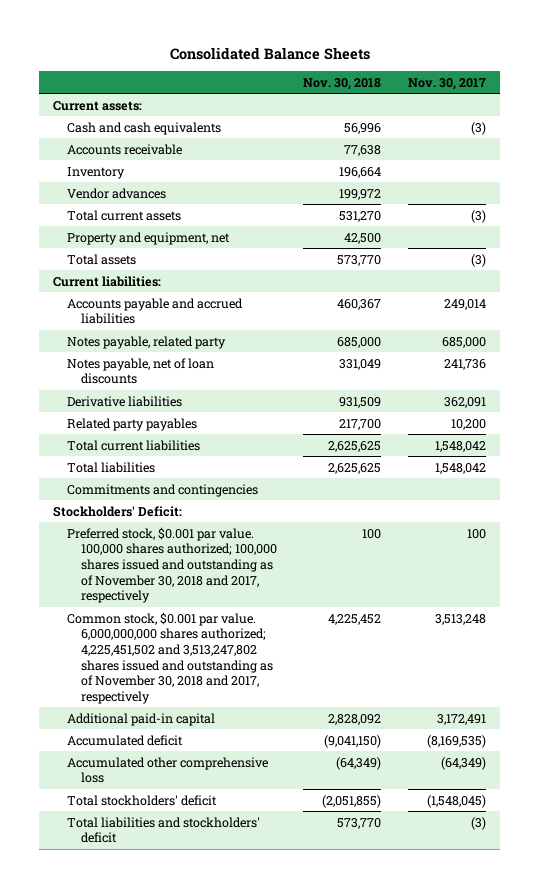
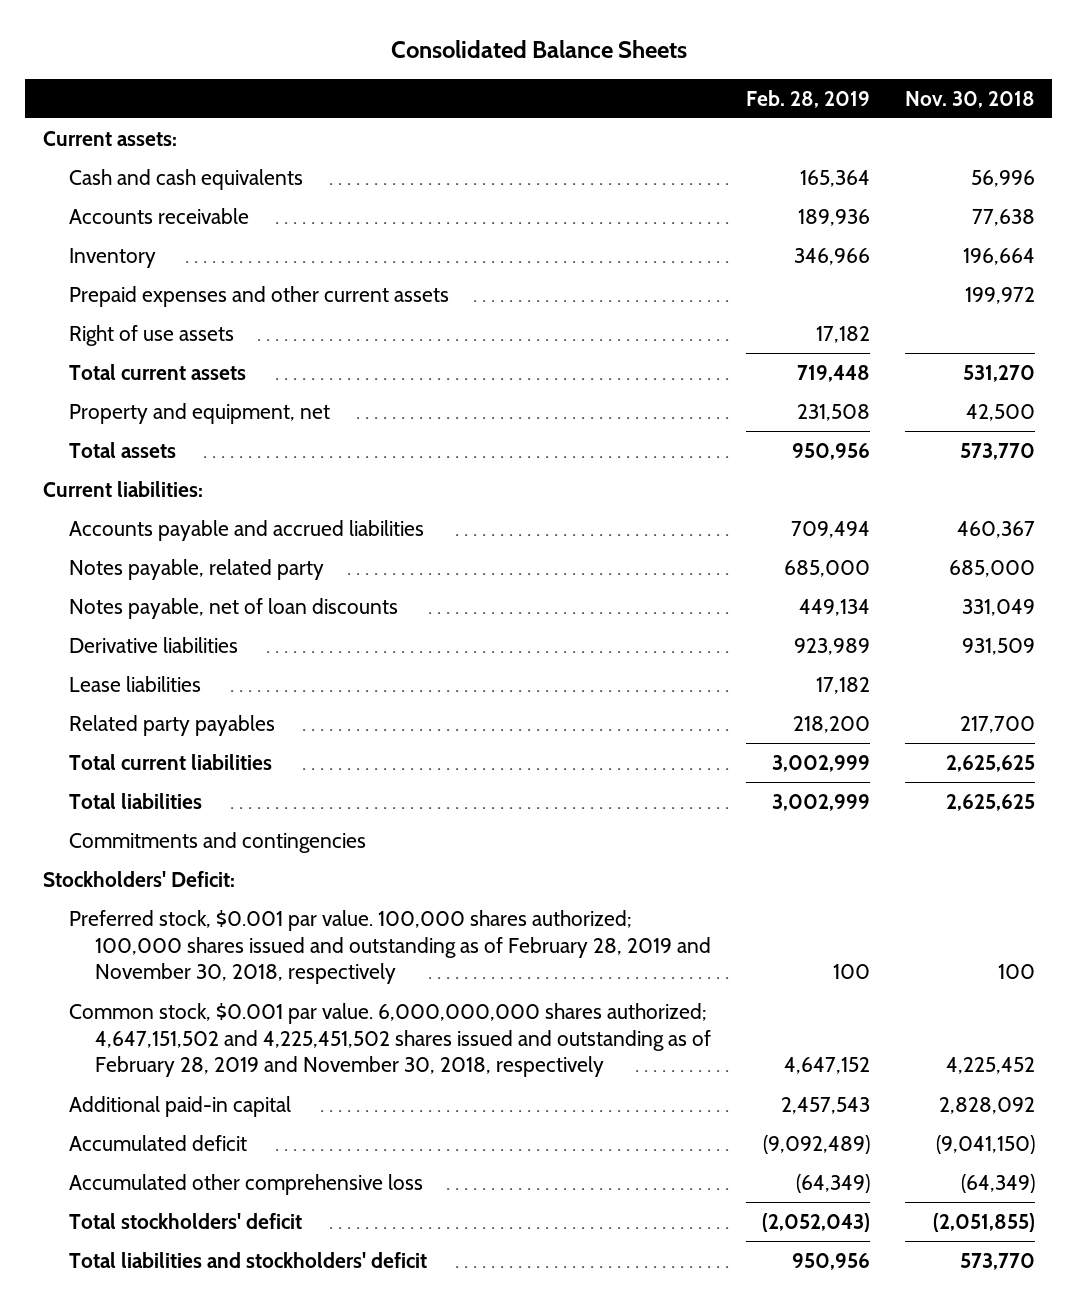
- | Nov. 30, 2018 | Nov. 30, 2017
+ | Feb. 28, 2019 | Nov. 30, 2018
- Vendor advances | 199,972 |
+ Prepaid expenses and other current assets | | 199,972
+ Right of use assets | 17,182 |
+ Lease liabilities | 17,182 |
- Preferred stock, $0.001 par value. 100,000 shares authorized; 100,000 shares issued and outstanding as of November 30, 2018 and 2017, respectively | 100 | 100
- Common stock, $0.001 par value. 6,000,000,000 shares authorized; 4,225,451,502 and 3,513,247,802 shares issued and outstanding as of November 30, 2018 and 2017, respectively | 4,225,452 | 3,513,248
+ Preferred stock, $0.001 par value. 100,000 shares authorized; 100,000 shares issued and outstanding as of February 28, 2019 and November 30, 2018, respectively | 100 | 100
+ Common stock, $0.001 par value. 6,000,000,000 shares authorized; 4,647,151,502 and 4,225,451,502 shares issued and outstanding as of February 28, 2019 and November 30, 2018, respectively | 4,647,152 | 4,225,452

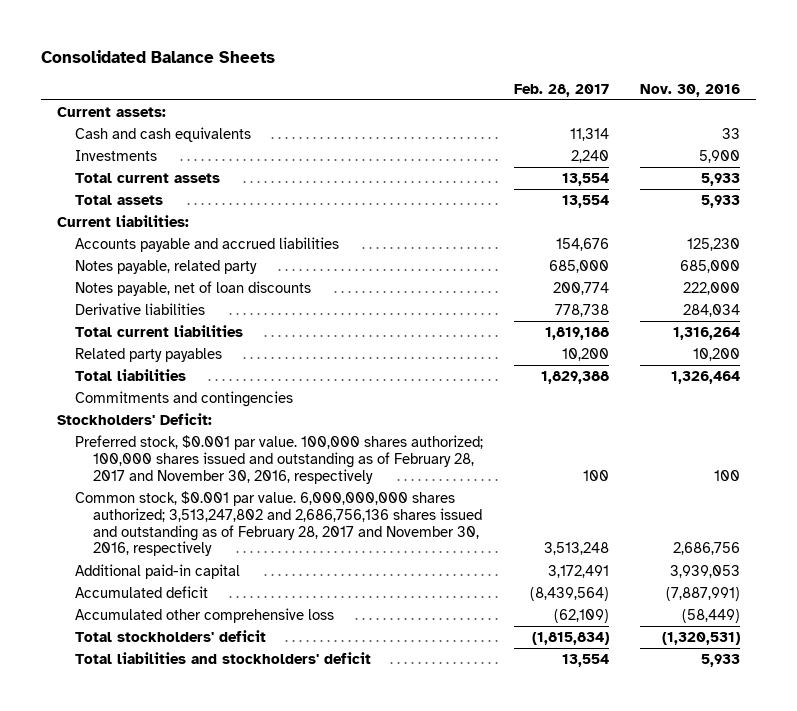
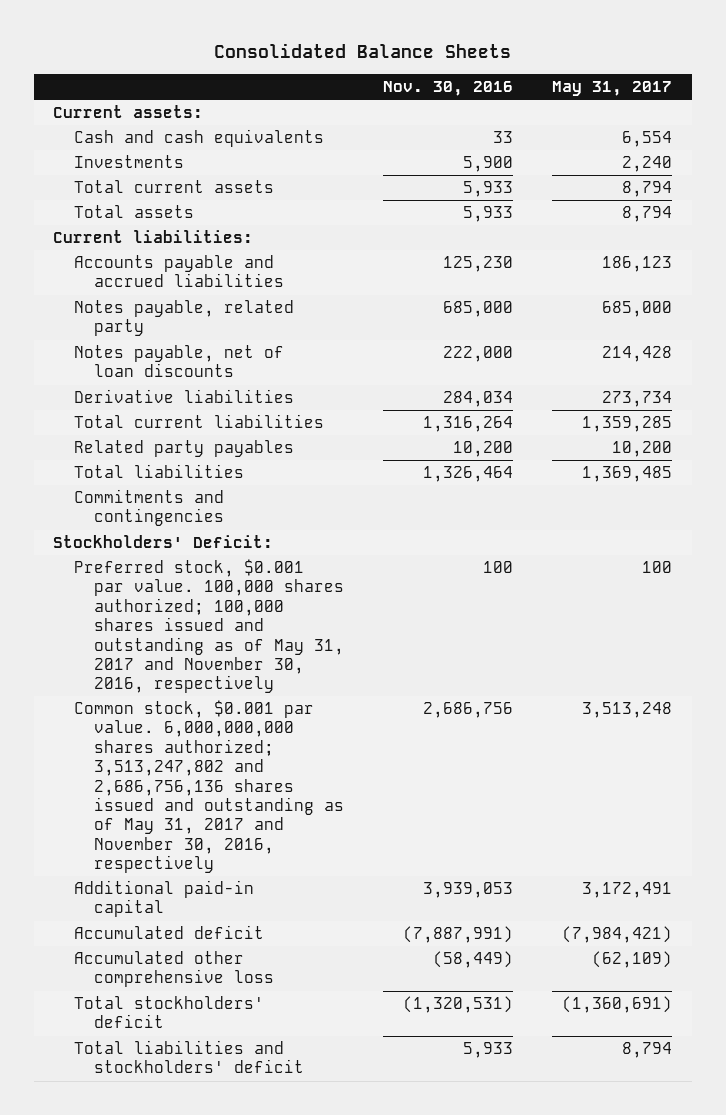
- | Feb. 28, 2017 | Nov. 30, 2016
+ | Nov. 30, 2016 | May 31, 2017
- Preferred stock, $0.001 par value. 100,000 shares authorized; 100,000 shares issued and outstanding as of February 28, 2017 and November 30, 2016, respectively | 100 | 100
- Common stock, $0.001 par value. 6,000,000,000 shares authorized; 3,513,247,802 and 2,686,756,136 shares issued and outstanding as of February 28, 2017 and November 30, 2016, respectively | 3,513,248 | 2,686,756
+ Preferred stock, $0.001 par value. 100,000 shares authorized; 100,000 shares issued and outstanding as of May 31, 2017 and November 30, 2016, respectively | 100 | 100
+ Common stock, $0.001 par value. 6,000,000,000 shares authorized; 3,513,247,802 and 2,686,756,136 shares issued and outstanding as of May 31, 2017 and November 30, 2016, respectively | 2,686,756 | 3,513,248

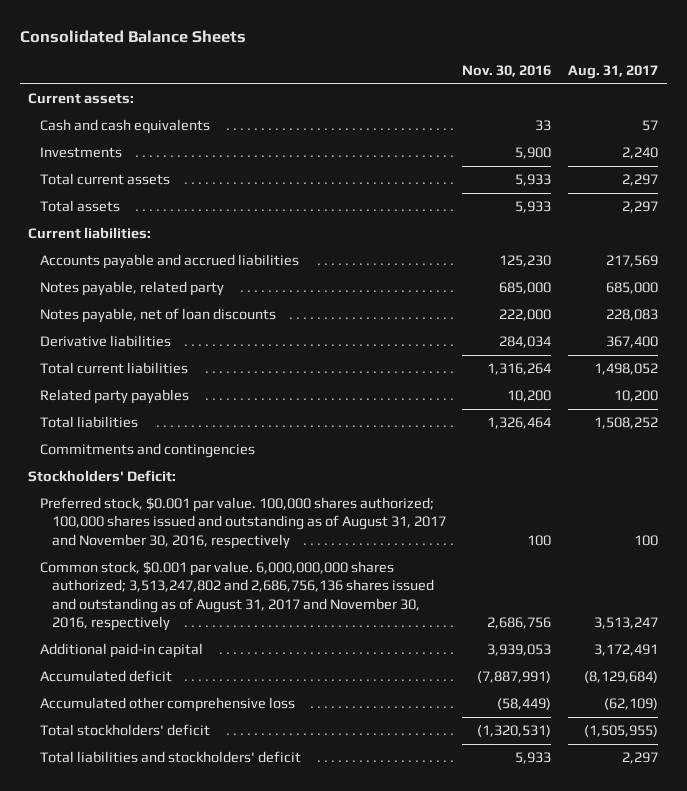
- | Nov. 30, 2016 | May 31, 2017
+ | Nov. 30, 2016 | Aug. 31, 2017
- Preferred stock, $0.001 par value. 100,000 shares authorized; 100,000 shares issued and outstanding as of May 31, 2017 and November 30, 2016, respectively | 100 | 100
- Common stock, $0.001 par value. 6,000,000,000 shares authorized; 3,513,247,802 and 2,686,756,136 shares issued and outstanding as of May 31, 2017 and November 30, 2016, respectively | 2,686,756 | 3,513,248
+ Preferred stock, $0.001 par value. 100,000 shares authorized; 100,000 shares issued and outstanding as of August 31, 2017 and November 30, 2016, respectively | 100 | 100
+ Common stock, $0.001 par value. 6,000,000,000 shares authorized; 3,513,247,802 and 2,686,756,136 shares issued and outstanding as of August 31, 2017 and November 30, 2016, respectively | 2,686,756 | 3,513,247

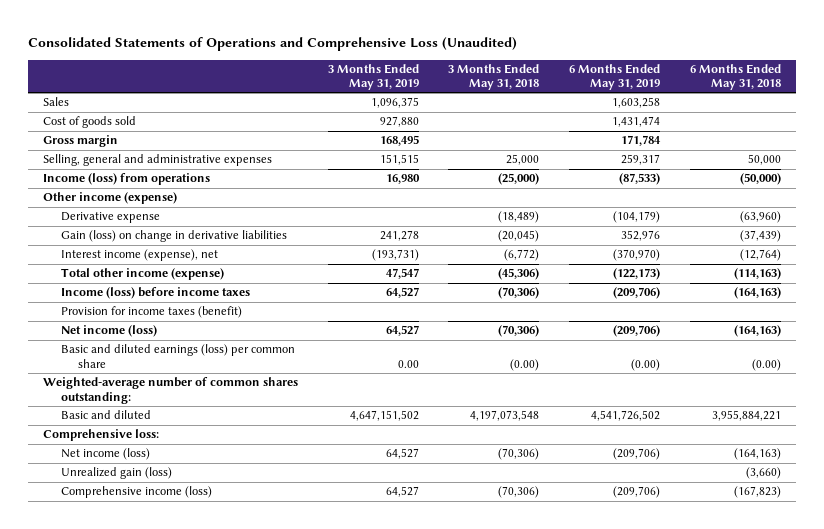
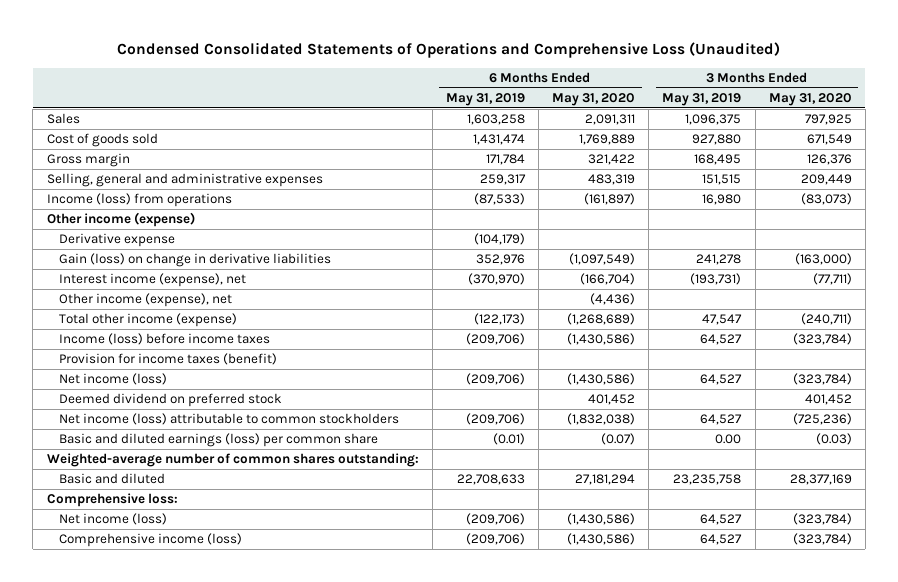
- Consolidated Statements of Operations and Comprehensive Loss (Unaudited)
+ Condensed Consolidated Statements of Operations and Comprehensive Loss (Unaudited)
- | 3 Months Ended May 31, 2019 | 3 Months Ended May 31, 2018 | 6 Months Ended May 31, 2019 | 6 Months Ended May 31, 2018
+ | 6 Months Ended May 31, 2019 | 6 Months Ended May 31, 2020 | 3 Months Ended May 31, 2019 | 3 Months Ended May 31, 2020
+ Other income (expense), net | | (4,436) | |
- Basic and diluted earnings (loss) per common share | 0.00 | (0.00) | (0.00) | (0.00)
+ Deemed dividend on preferred stock | | 401,452 | | 401,452
+ Net income (loss) attributable to common stockholders | (209,706) | (1,832,038) | 64,527 | (725,236)
+ Basic and diluted earnings (loss) per common share | (0.01) | (0.07) | 0.00 | (0.03)
- Basic and diluted | 4,647,151,502 | 4,197,073,548 | 4,541,726,502 | 3,955,884,221
+ Basic and diluted | 22,708,633 | 27,181,294 | 23,235,758 | 28,377,169
- Unrealized gain (loss) | | | | (3,660)

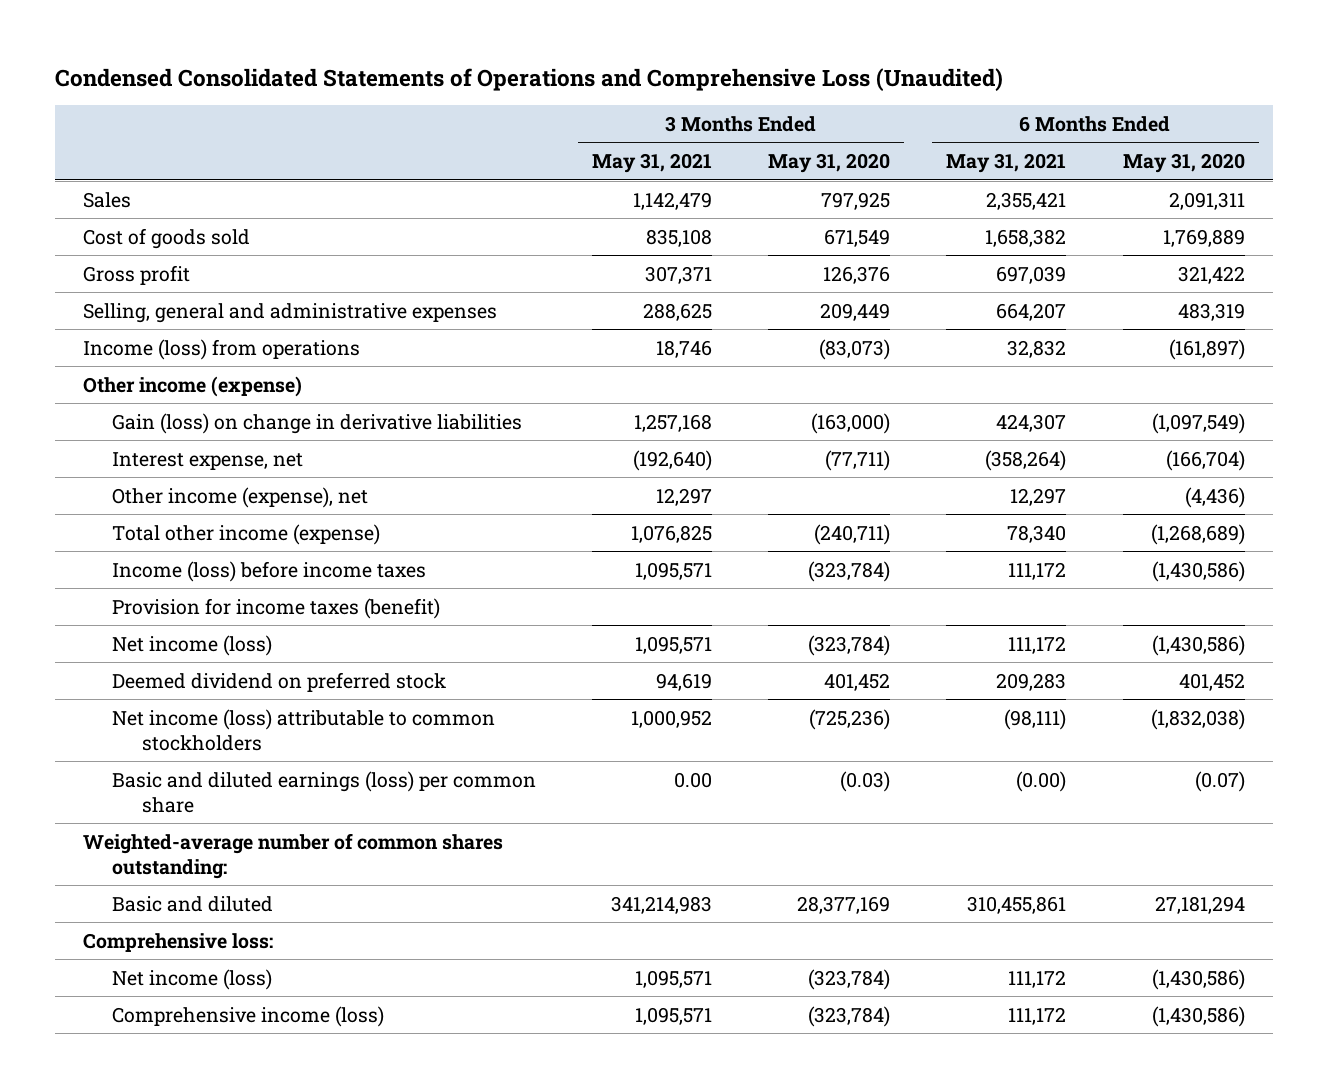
- | 6 Months Ended May 31, 2019 | 6 Months Ended May 31, 2020 | 3 Months Ended May 31, 2019 | 3 Months Ended May 31, 2020
+ | 3 Months Ended May 31, 2021 | 3 Months Ended May 31, 2020 | 6 Months Ended May 31, 2021 | 6 Months Ended May 31, 2020
- Gross margin | 171,784 | 321,422 | 168,495 | 126,376
+ Gross profit | 307,371 | 126,376 | 697,039 | 321,422
- Derivative expense | (104,179) | | |
- Interest income (expense), net | (370,970) | (166,704) | (193,731) | (77,711)
+ Interest expense, net | (192,640) | (77,711) | (358,264) | (166,704)

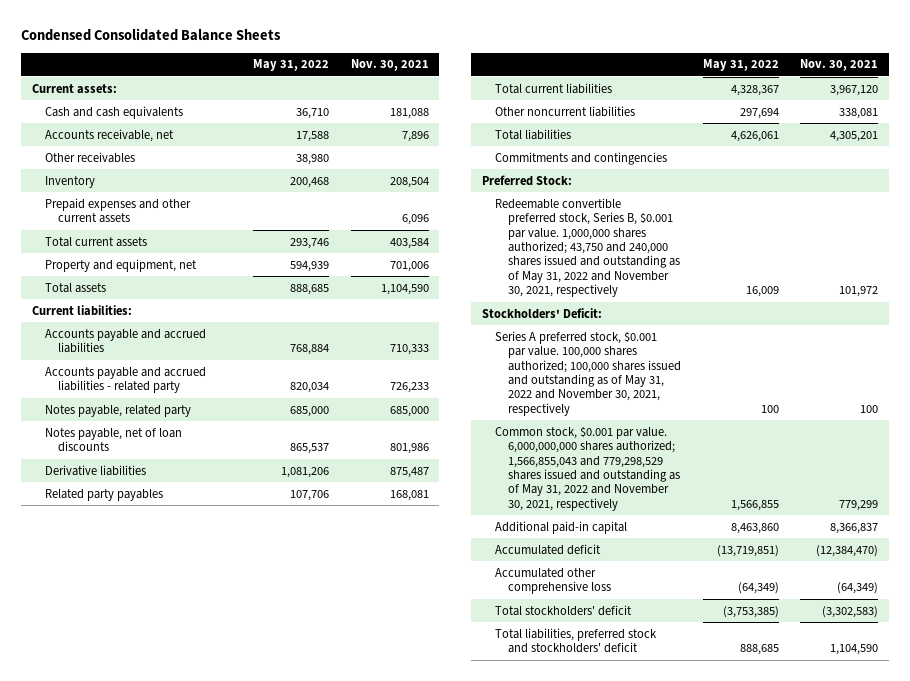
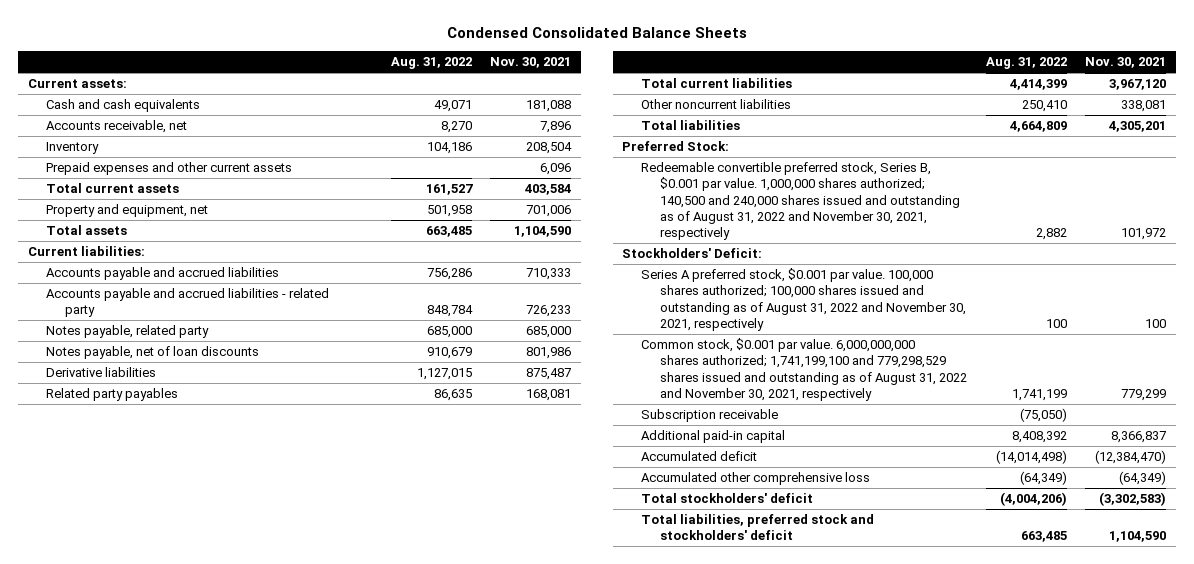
- | May 31, 2022 | Nov. 30, 2021
+ | Aug. 31, 2022 | Nov. 30, 2021
- Other receivables | 38,980 |
- Commitments and contingencies
- Redeemable convertible preferred stock, Series B, $0.001 par value. 1,000,000 shares authorized; 43,750 and 240,000 shares issued and outstanding as of May 31, 2022 and November 30, 2021, respectively | 16,009 | 101,972
+ Redeemable convertible preferred stock, Series B, $0.001 par value. 1,000,000 shares authorized; 140,500 and 240,000 shares issued and outstanding as of August 31, 2022 and November 30, 2021, respectively | 2,882 | 101,972
- Series A preferred stock, $0.001 par value. 100,000 shares authorized; 100,000 shares issued and outstanding as of May 31, 2022 and November 30, 2021, respectively | 100 | 100
- Common stock, $0.001 par value. 6,000,000,000 shares authorized; 1,566,855,043 and 779,298,529 shares issued and outstanding as of May 31, 2022 and November 30, 2021, respectively | 1,566,855 | 779,299
+ Series A preferred stock, $0.001 par value. 100,000 shares authorized; 100,000 shares issued and outstanding as of August 31, 2022 and November 30, 2021, respectively | 100 | 100
+ Common stock, $0.001 par value. 6,000,000,000 shares authorized; 1,741,199,100 and 779,298,529 shares issued and outstanding as of August 31, 2022 and November 30, 2021, respectively | 1,741,199 | 779,299
+ Subscription receivable | (75,050) |

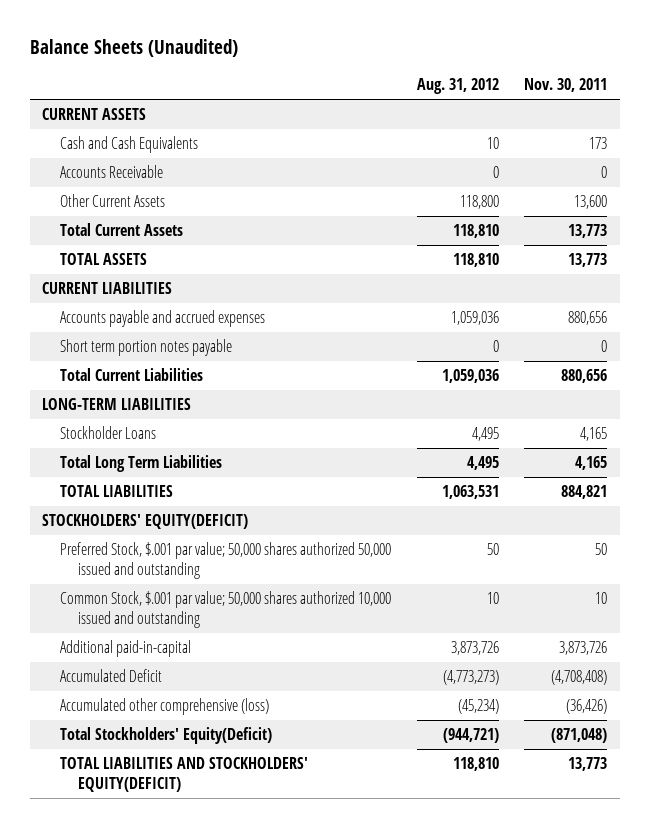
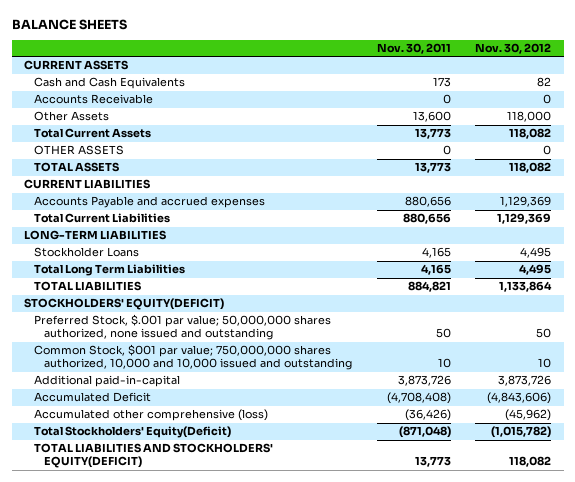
- Balance Sheets (Unaudited)
+ BALANCE SHEETS
- | Aug. 31, 2012 | Nov. 30, 2011
+ | Nov. 30, 2011 | Nov. 30, 2012
- Other Current Assets | 118,800 | 13,600
+ Other Assets | 13,600 | 118,000
+ OTHER ASSETS | 0 | 0
- Accounts payable and accrued expenses | 1,059,036 | 880,656
- Short term portion notes payable | 0 | 0
+ Accounts Payable and accrued expenses | 880,656 | 1,129,369
- Preferred Stock, $.001 par value; 50,000 shares authorized 50,000 issued and outstanding | 50 | 50
- Common Stock, $.001 par value; 50,000 shares authorized 10,000 issued and outstanding | 10 | 10
+ Preferred Stock, $.001 par value; 50,000,000 shares authorized, none issued and outstanding | 50 | 50
+ Common Stock, $001 par value; 750,000,000 shares authorized, 10,000 and 10,000 issued and outstanding | 10 | 10

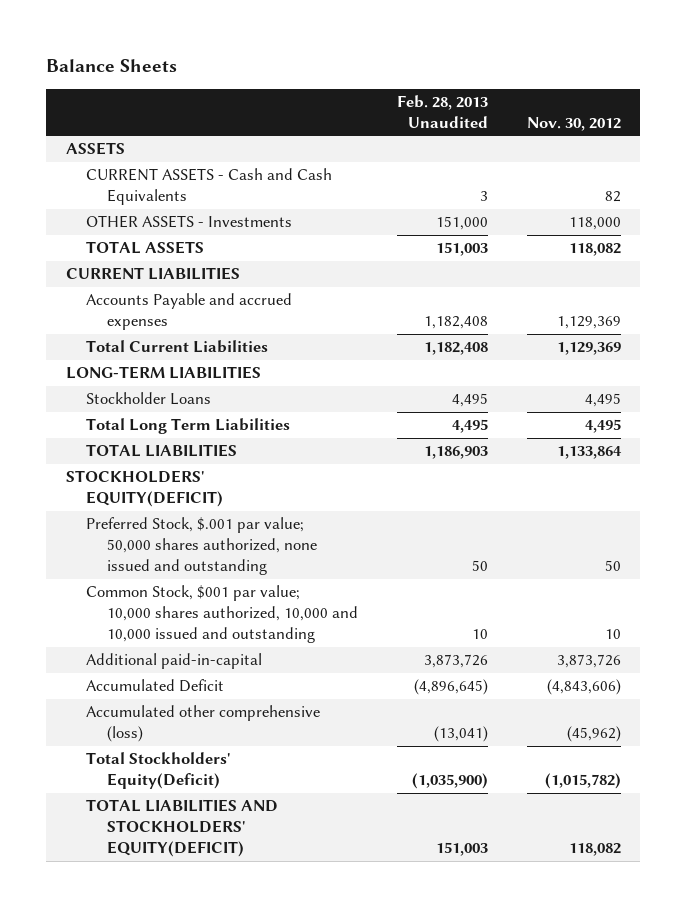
- BALANCE SHEETS
+ Balance Sheets
- | Nov. 30, 2011 | Nov. 30, 2012
+ | Feb. 28, 2013 Unaudited | Nov. 30, 2012
- CURRENT ASSETS
- Cash and Cash Equivalents | 173 | 82
- Accounts Receivable | 0 | 0
- Other Assets | 13,600 | 118,000
- Total Current Assets | 13,773 | 118,082
- OTHER ASSETS | 0 | 0
+ ASSETS
+ CURRENT ASSETS - Cash and Cash Equivalents | 3 | 82
+ OTHER ASSETS - Investments | 151,000 | 118,000
- Preferred Stock, $.001 par value; 50,000,000 shares authorized, none issued and outstanding | 50 | 50
- Common Stock, $001 par value; 750,000,000 shares authorized, 10,000 and 10,000 issued and outstanding | 10 | 10
+ Preferred Stock, $.001 par value; 50,000 shares authorized, none issued and outstanding | 50 | 50
+ Common Stock, $001 par value; 10,000 shares authorized, 10,000 and 10,000 issued and outstanding | 10 | 10

